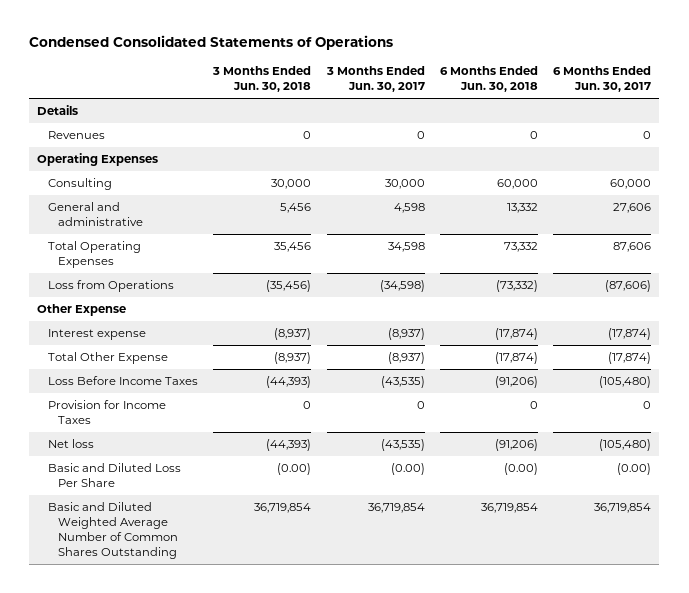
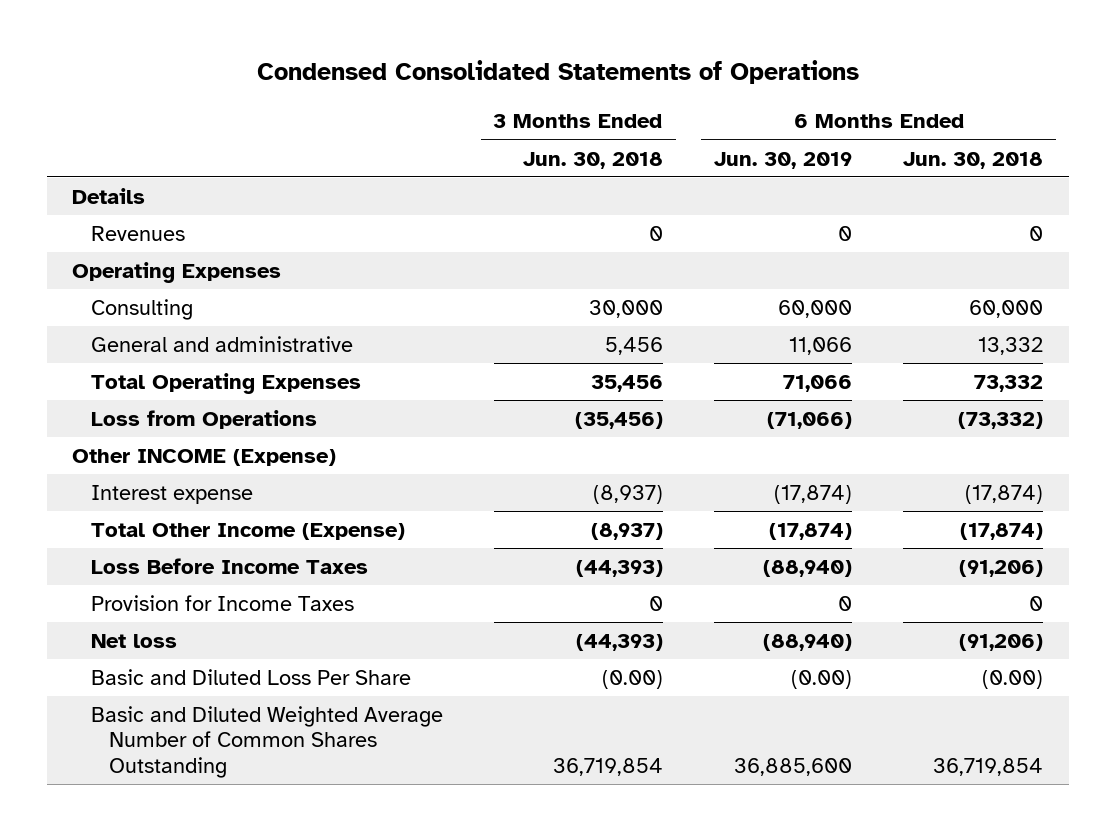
- | 3 Months Ended Jun. 30, 2018 | 3 Months Ended Jun. 30, 2017 | 6 Months Ended Jun. 30, 2018 | 6 Months Ended Jun. 30, 2017
+ | 3 Months Ended Jun. 30, 2018 | 6 Months Ended Jun. 30, 2019 | 6 Months Ended Jun. 30, 2018
- Other Expense
+ Other INCOME (Expense)
- Total Other Expense | (8,937) | (8,937) | (17,874) | (17,874)
+ Total Other Income (Expense) | (8,937) | (17,874) | (17,874)

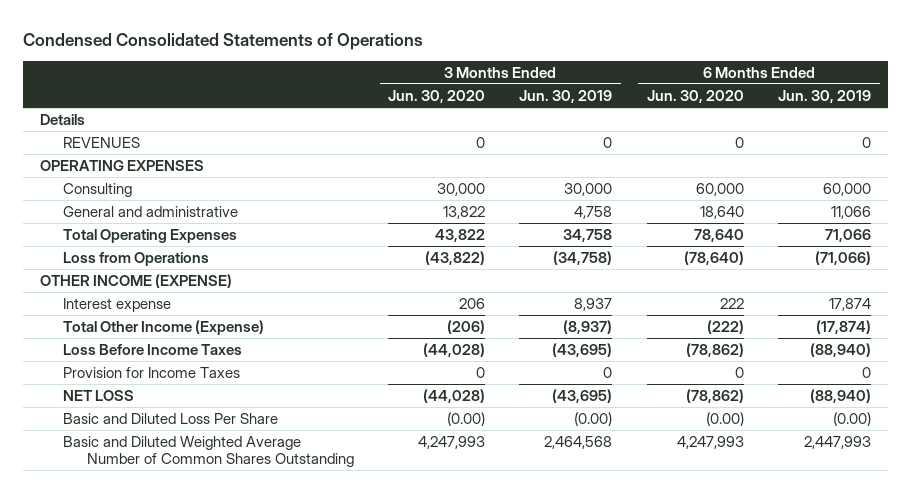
- | 3 Months Ended Jun. 30, 2018 | 6 Months Ended Jun. 30, 2019 | 6 Months Ended Jun. 30, 2018
+ | 3 Months Ended Jun. 30, 2020 | 3 Months Ended Jun. 30, 2019 | 6 Months Ended Jun. 30, 2020 | 6 Months Ended Jun. 30, 2019
- Revenues | 0 | 0 | 0
- Operating Expenses
+ REVENUES | 0 | 0 | 0 | 0
+ OPERATING EXPENSES
- Other INCOME (Expense)
- Interest expense | (8,937) | (17,874) | (17,874)
+ OTHER INCOME (EXPENSE)
+ Interest expense | 206 | 8,937 | 222 | 17,874
- Net loss | (44,393) | (88,940) | (91,206)
+ NET LOSS | (44,028) | (43,695) | (78,862) | (88,940)
- Basic and Diluted Weighted Average Number of Common Shares Outstanding | 36,719,854 | 36,885,600 | 36,719,854
+ Basic and Diluted Weighted Average Number of Common Shares Outstanding | 4,247,993 | 2,464,568 | 4,247,993 | 2,447,993

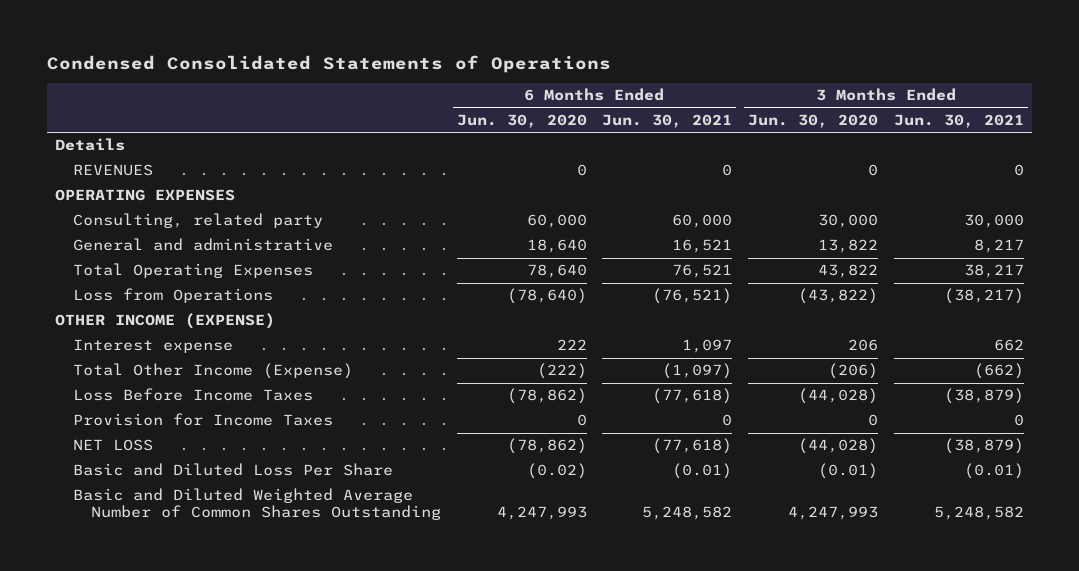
- | 3 Months Ended Jun. 30, 2020 | 3 Months Ended Jun. 30, 2019 | 6 Months Ended Jun. 30, 2020 | 6 Months Ended Jun. 30, 2019
+ | 6 Months Ended Jun. 30, 2020 | 6 Months Ended Jun. 30, 2021 | 3 Months Ended Jun. 30, 2020 | 3 Months Ended Jun. 30, 2021
- Consulting | 30,000 | 30,000 | 60,000 | 60,000
+ Consulting, related party | 60,000 | 60,000 | 30,000 | 30,000
- Basic and Diluted Loss Per Share | (0.00) | (0.00) | (0.00) | (0.00)
+ Basic and Diluted Loss Per Share | (0.02) | (0.01) | (0.01) | (0.01)

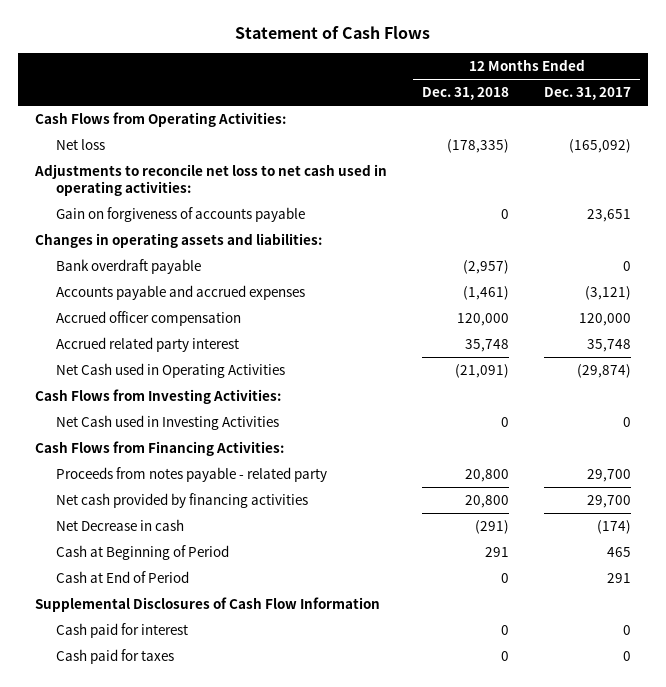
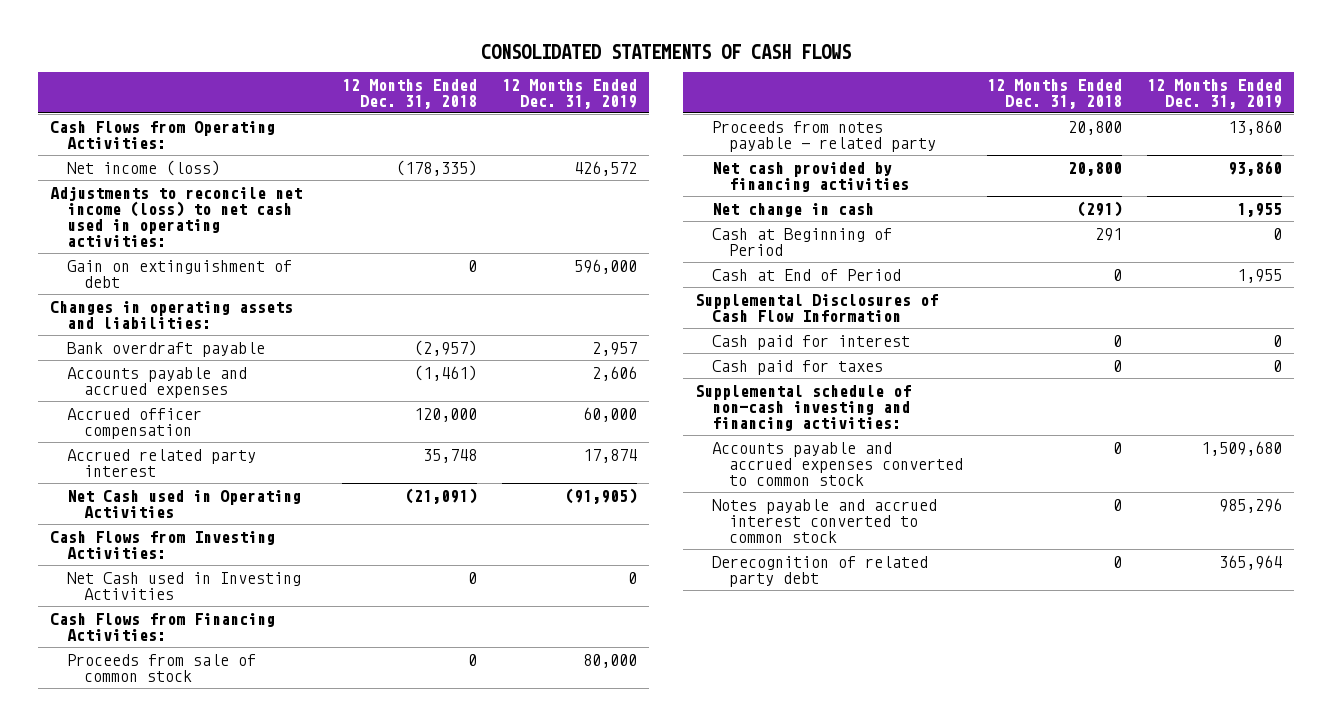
- Statement of Cash Flows
+ CONSOLIDATED STATEMENTS OF CASH FLOWS
- | 12 Months Ended Dec. 31, 2018 | 12 Months Ended Dec. 31, 2017
+ | 12 Months Ended Dec. 31, 2018 | 12 Months Ended Dec. 31, 2019
- Net loss | (178,335) | (165,092)
- Adjustments to reconcile net loss to net cash used in operating activities:
- Gain on forgiveness of accounts payable | 0 | 23,651
+ Net income (loss) | (178,335) | 426,572
+ Adjustments to reconcile net income (loss) to net cash used in operating activities:
+ Gain on extinguishment of debt | 0 | 596,000
+ Proceeds from sale of common stock | 0 | 80,000
- Net Decrease in cash | (291) | (174)
+ Net change in cash | (291) | 1,955
+ Supplemental schedule of non-cash investing and financing activities:
+ Accounts payable and accrued expenses converted to common stock | 0 | 1,509,680
+ Notes payable and accrued interest converted to common stock | 0 | 985,296
+ Derecognition of related party debt | 0 | 365,964

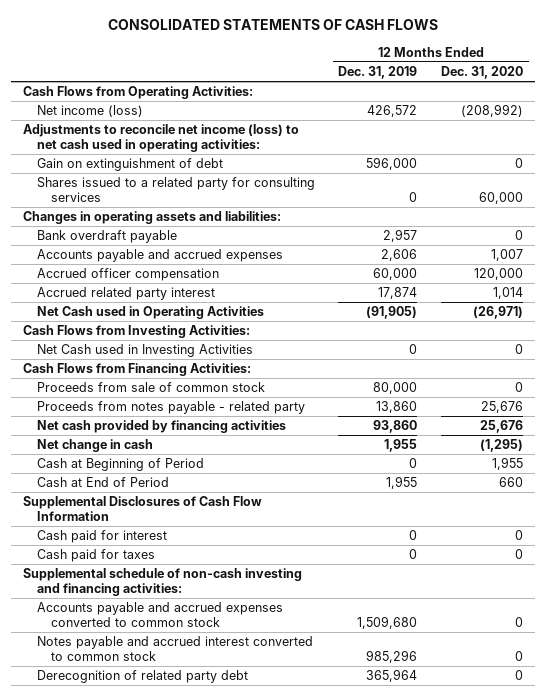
- | 12 Months Ended Dec. 31, 2018 | 12 Months Ended Dec. 31, 2019
+ | 12 Months Ended Dec. 31, 2019 | 12 Months Ended Dec. 31, 2020
+ Shares issued to a related party for consulting services | 0 | 60,000

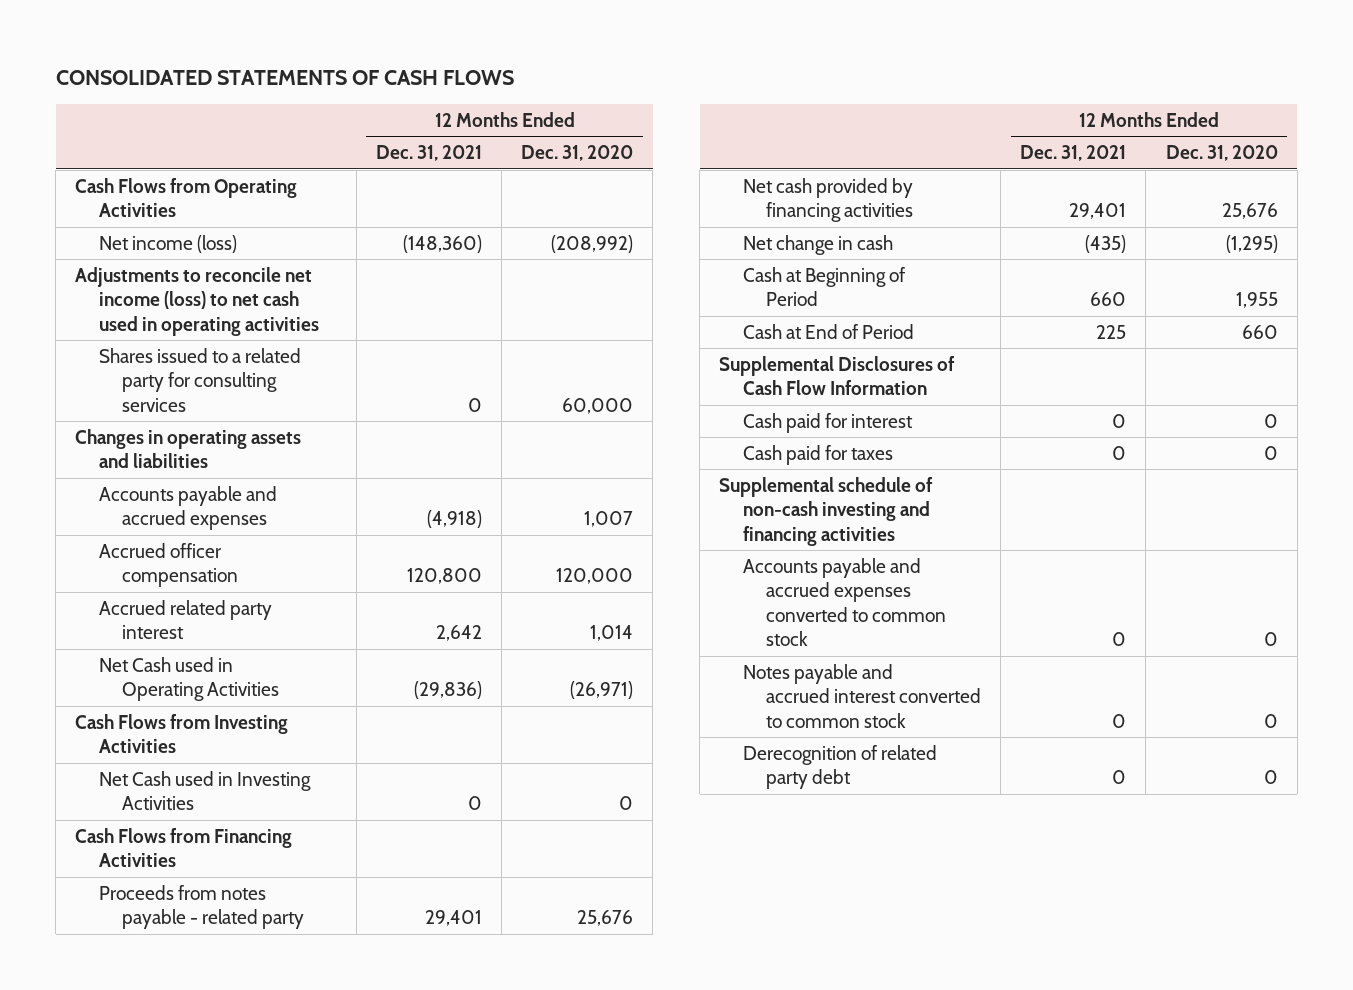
- | 12 Months Ended Dec. 31, 2019 | 12 Months Ended Dec. 31, 2020
+ | 12 Months Ended Dec. 31, 2021 | 12 Months Ended Dec. 31, 2020
- Cash Flows from Operating Activities:
+ Cash Flows from Operating Activities
- Adjustments to reconcile net income (loss) to net cash used in operating activities:
- Gain on extinguishment of debt | 596,000 | 0
+ Adjustments to reconcile net income (loss) to net cash used in operating activities
- Changes in operating assets and liabilities:
- Bank overdraft payable | 2,957 | 0
+ Changes in operating assets and liabilities
- Cash Flows from Investing Activities:
+ Cash Flows from Investing Activities
- Cash Flows from Financing Activities:
- Proceeds from sale of common stock | 80,000 | 0
+ Cash Flows from Financing Activities
- Supplemental schedule of non-cash investing and financing activities:
+ Supplemental schedule of non-cash investing and financing activities

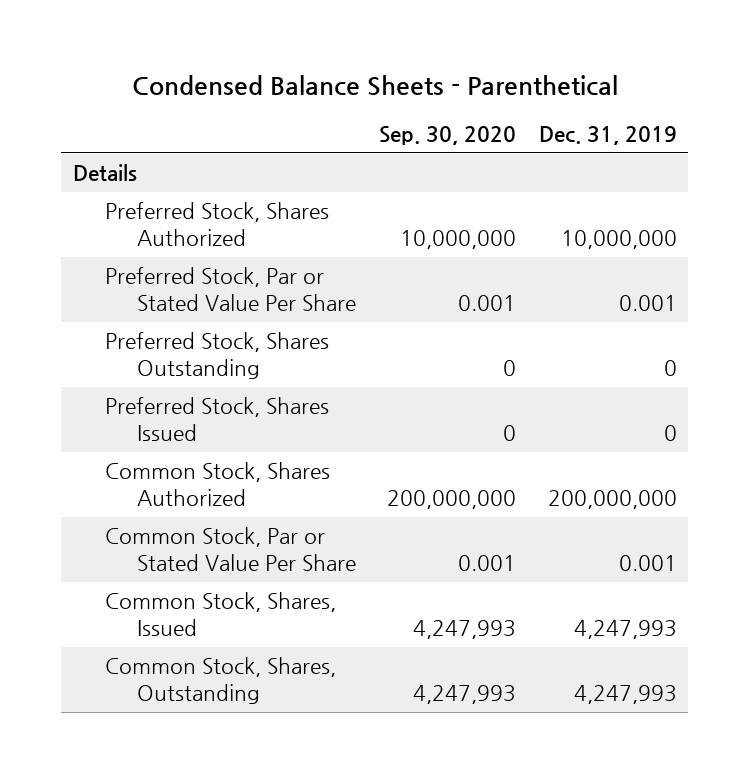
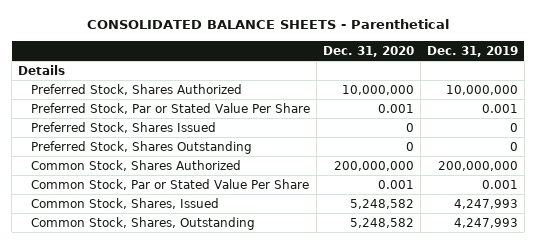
- Condensed Balance Sheets - Parenthetical
+ CONSOLIDATED BALANCE SHEETS - Parenthetical
- | Sep. 30, 2020 | Dec. 31, 2019
+ | Dec. 31, 2020 | Dec. 31, 2019
moved down: Preferred Stock, Shares Outstanding | 0 | 0

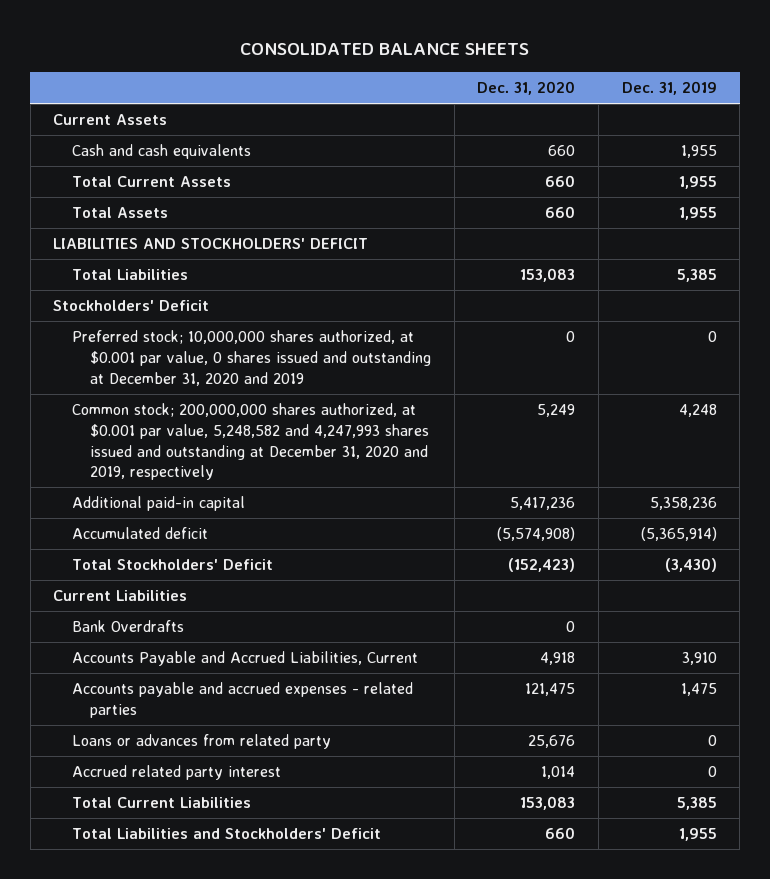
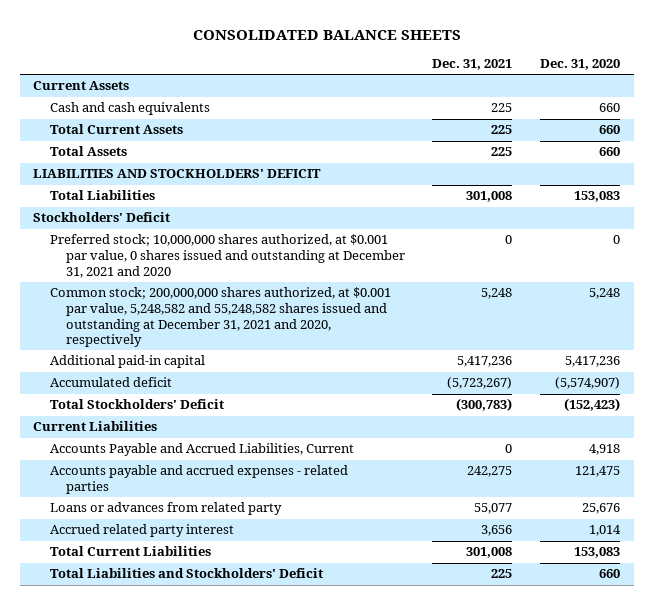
- | Dec. 31, 2020 | Dec. 31, 2019
+ | Dec. 31, 2021 | Dec. 31, 2020
- Preferred stock; 10,000,000 shares authorized, at $0.001 par value, 0 shares issued and outstanding at December 31, 2020 and 2019 | 0 | 0
- Common stock; 200,000,000 shares authorized, at $0.001 par value, 5,248,582 and 4,247,993 shares issued and outstanding at December 31, 2020 and 2019, respectively | 5,249 | 4,248
+ Preferred stock; 10,000,000 shares authorized, at $0.001 par value, 0 shares issued and outstanding at December 31, 2021 and 2020 | 0 | 0
+ Common stock; 200,000,000 shares authorized, at $0.001 par value, 5,248,582 and 55,248,582 shares issued and outstanding at December 31, 2021 and 2020, respectively | 5,248 | 5,248
- Accumulated deficit | (5,574,908) | (5,365,914)
+ Accumulated deficit | (5,723,267) | (5,574,907)
- Bank Overdrafts | 0 |

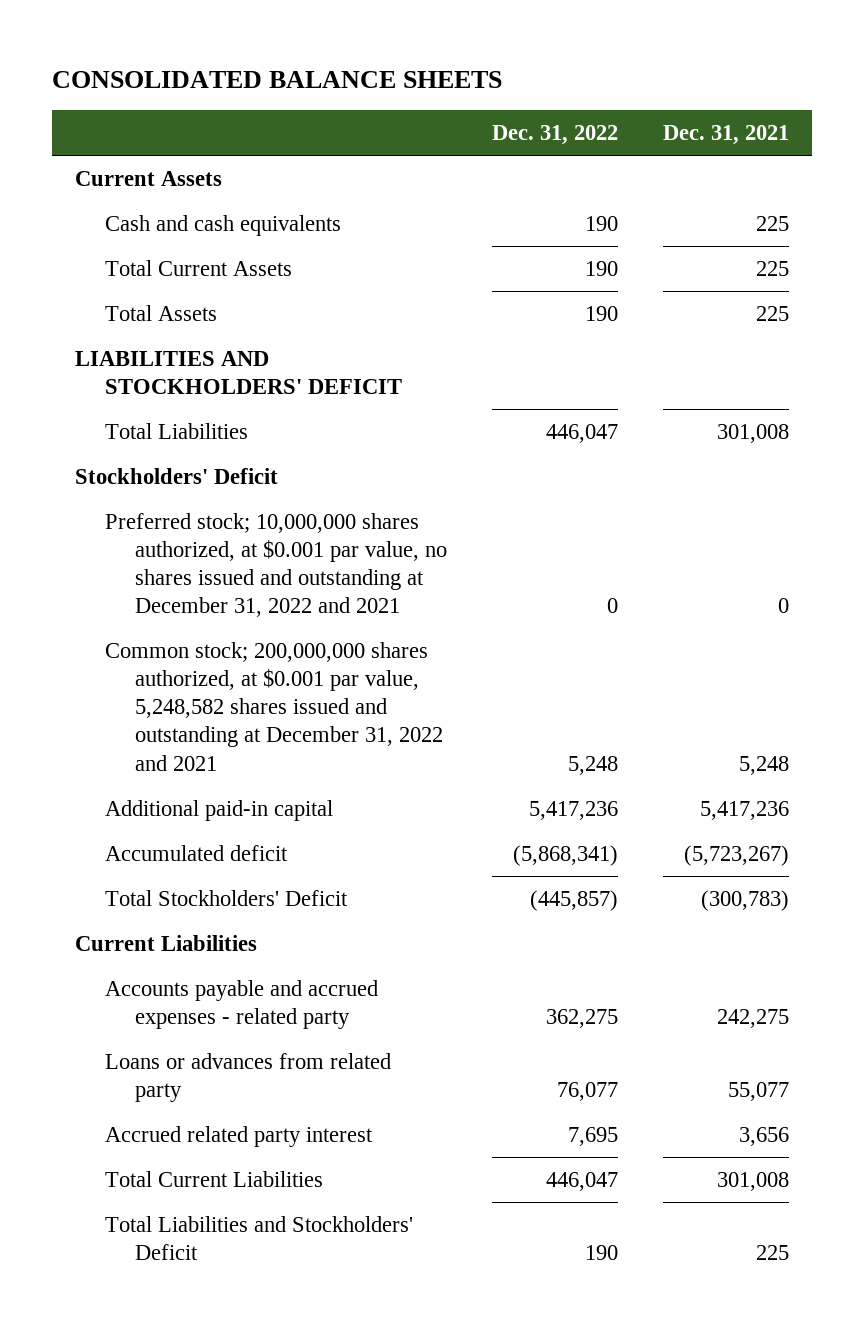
- | Dec. 31, 2021 | Dec. 31, 2020
+ | Dec. 31, 2022 | Dec. 31, 2021
- Preferred stock; 10,000,000 shares authorized, at $0.001 par value, 0 shares issued and outstanding at December 31, 2021 and 2020 | 0 | 0
- Common stock; 200,000,000 shares authorized, at $0.001 par value, 5,248,582 and 55,248,582 shares issued and outstanding at December 31, 2021 and 2020, respectively | 5,248 | 5,248
+ Preferred stock; 10,000,000 shares authorized, at $0.001 par value, no shares issued and outstanding at December 31, 2022 and 2021 | 0 | 0
+ Common stock; 200,000,000 shares authorized, at $0.001 par value, 5,248,582 shares issued and outstanding at December 31, 2022 and 2021 | 5,248 | 5,248
- Accounts Payable and Accrued Liabilities, Current | 0 | 4,918
- Accounts payable and accrued expenses - related parties | 242,275 | 121,475
+ Accounts payable and accrued expenses - related party | 362,275 | 242,275

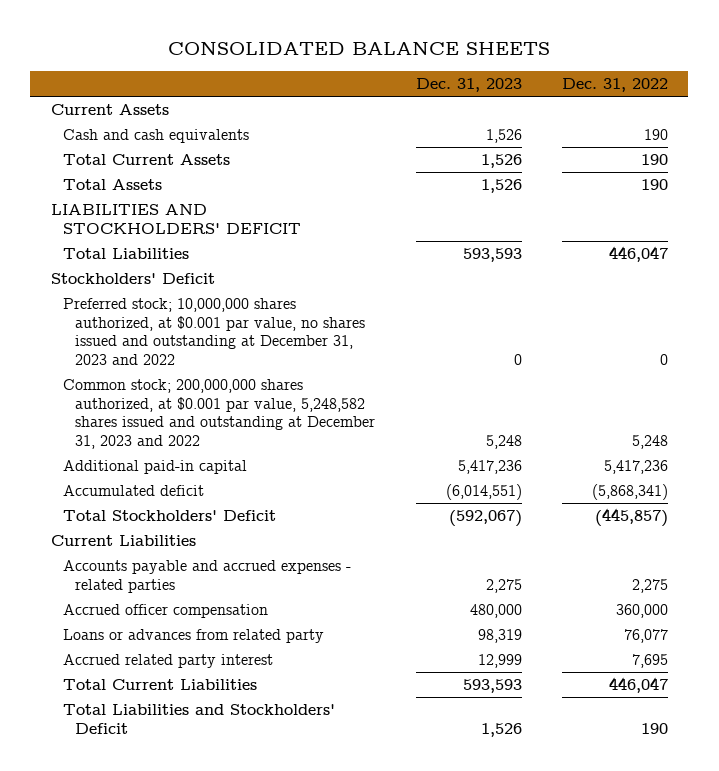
- | Dec. 31, 2022 | Dec. 31, 2021
+ | Dec. 31, 2023 | Dec. 31, 2022
- Preferred stock; 10,000,000 shares authorized, at $0.001 par value, no shares issued and outstanding at December 31, 2022 and 2021 | 0 | 0
- Common stock; 200,000,000 shares authorized, at $0.001 par value, 5,248,582 shares issued and outstanding at December 31, 2022 and 2021 | 5,248 | 5,248
+ Preferred stock; 10,000,000 shares authorized, at $0.001 par value, no shares issued and outstanding at December 31, 2023 and 2022 | 0 | 0
+ Common stock; 200,000,000 shares authorized, at $0.001 par value, 5,248,582 shares issued and outstanding at December 31, 2023 and 2022 | 5,248 | 5,248
- Accounts payable and accrued expenses - related party | 362,275 | 242,275
+ Accounts payable and accrued expenses - related parties | 2,275 | 2,275
+ Accrued officer compensation | 480,000 | 360,000

